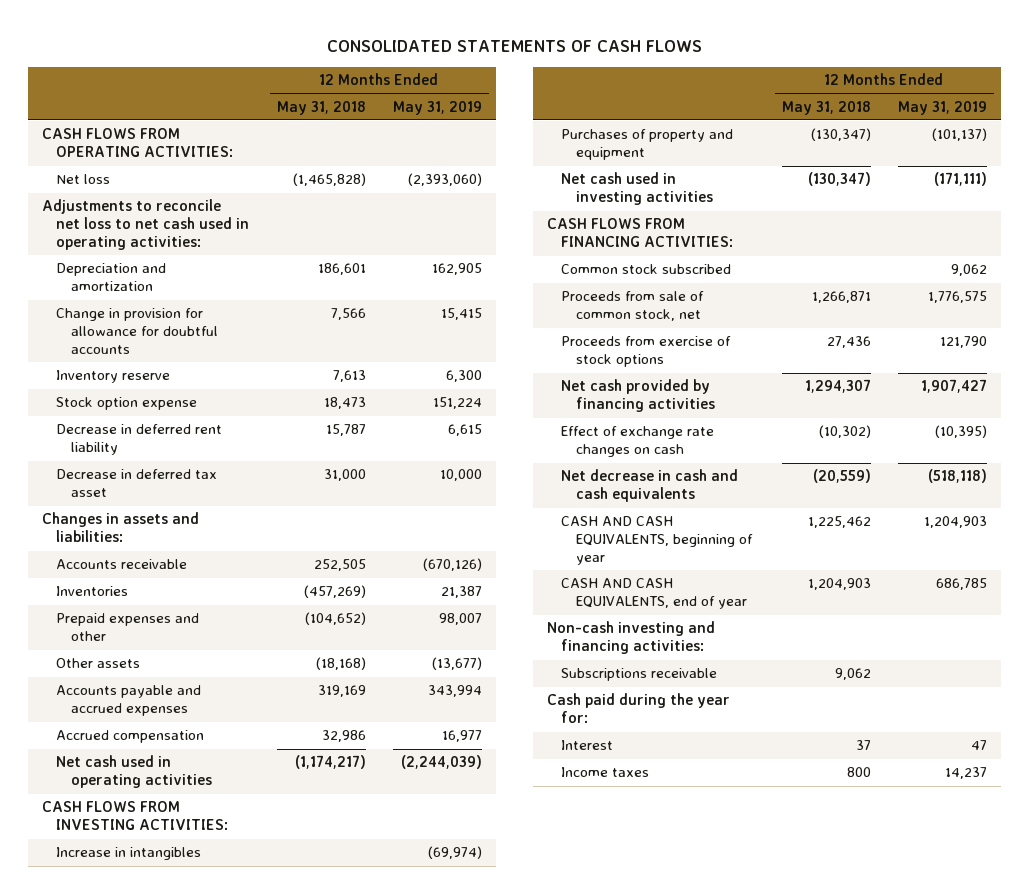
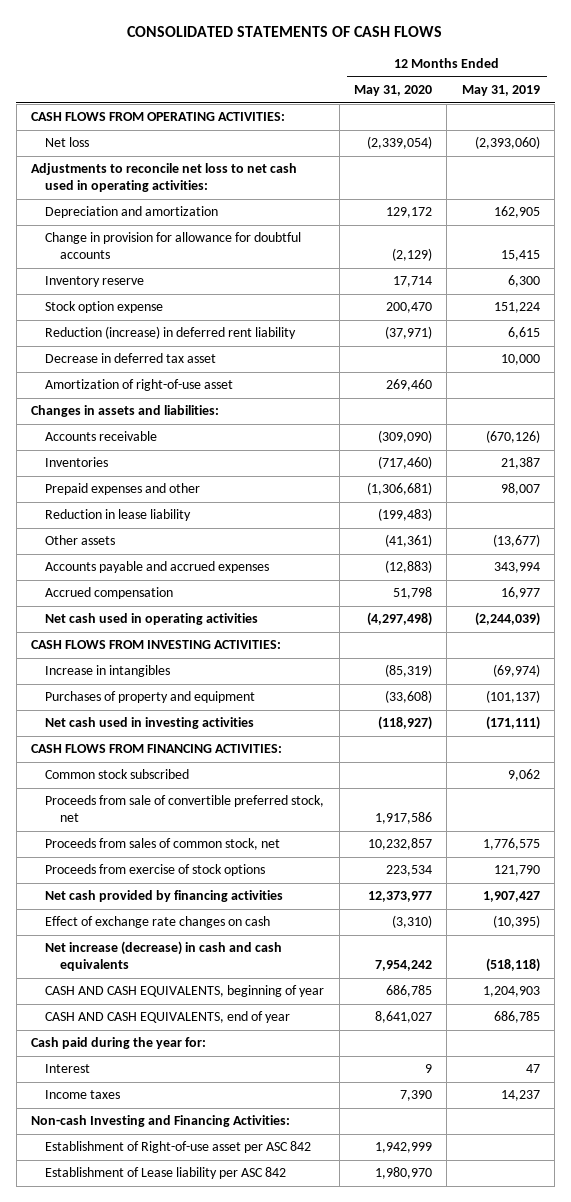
- | 12 Months Ended May 31, 2018 | 12 Months Ended May 31, 2019
+ | 12 Months Ended May 31, 2020 | 12 Months Ended May 31, 2019
- Decrease in deferred rent liability | 15,787 | 6,615
+ Reduction (increase) in deferred rent liability | (37,971) | 6,615
+ Amortization of right-of-use asset | 269,460 |
+ Reduction in lease liability | (199,483) |
- Proceeds from sale of common stock, net | 1,266,871 | 1,776,575
+ Proceeds from sale of convertible preferred stock, net | 1,917,586 |
+ Proceeds from sales of common stock, net | 10,232,857 | 1,776,575
- Net decrease in cash and cash equivalents | (20,559) | (518,118)
+ Net increase (decrease) in cash and cash equivalents | 7,954,242 | (518,118)
- Non-cash investing and financing activities:
- Subscriptions receivable | 9,062 |
+ Non-cash Investing and Financing Activities:
+ Establishment of Right-of-use asset per ASC 842 | 1,942,999 |
+ Establishment of Lease liability per ASC 842 | 1,980,970 |

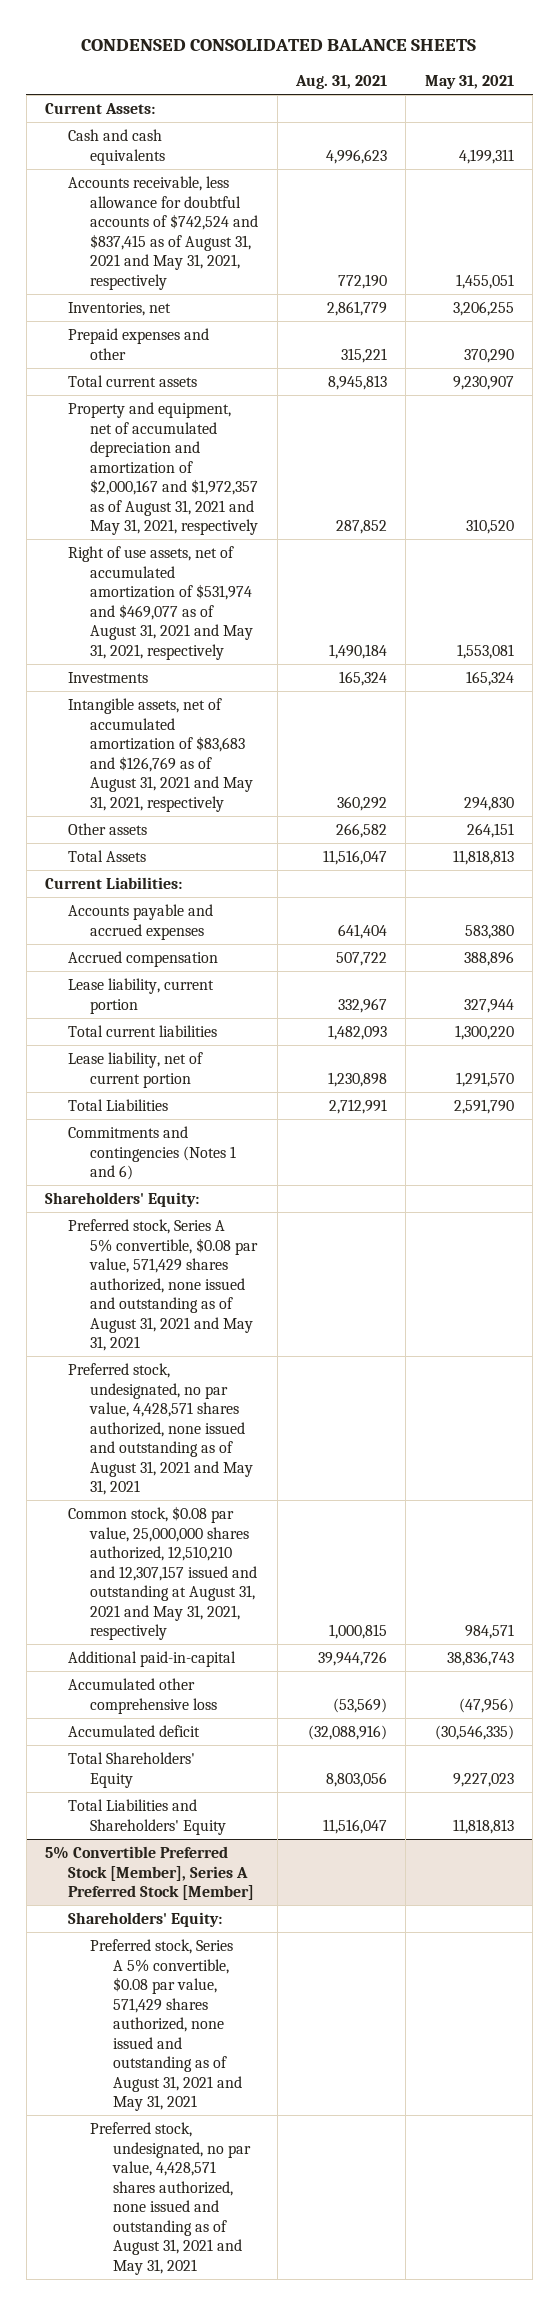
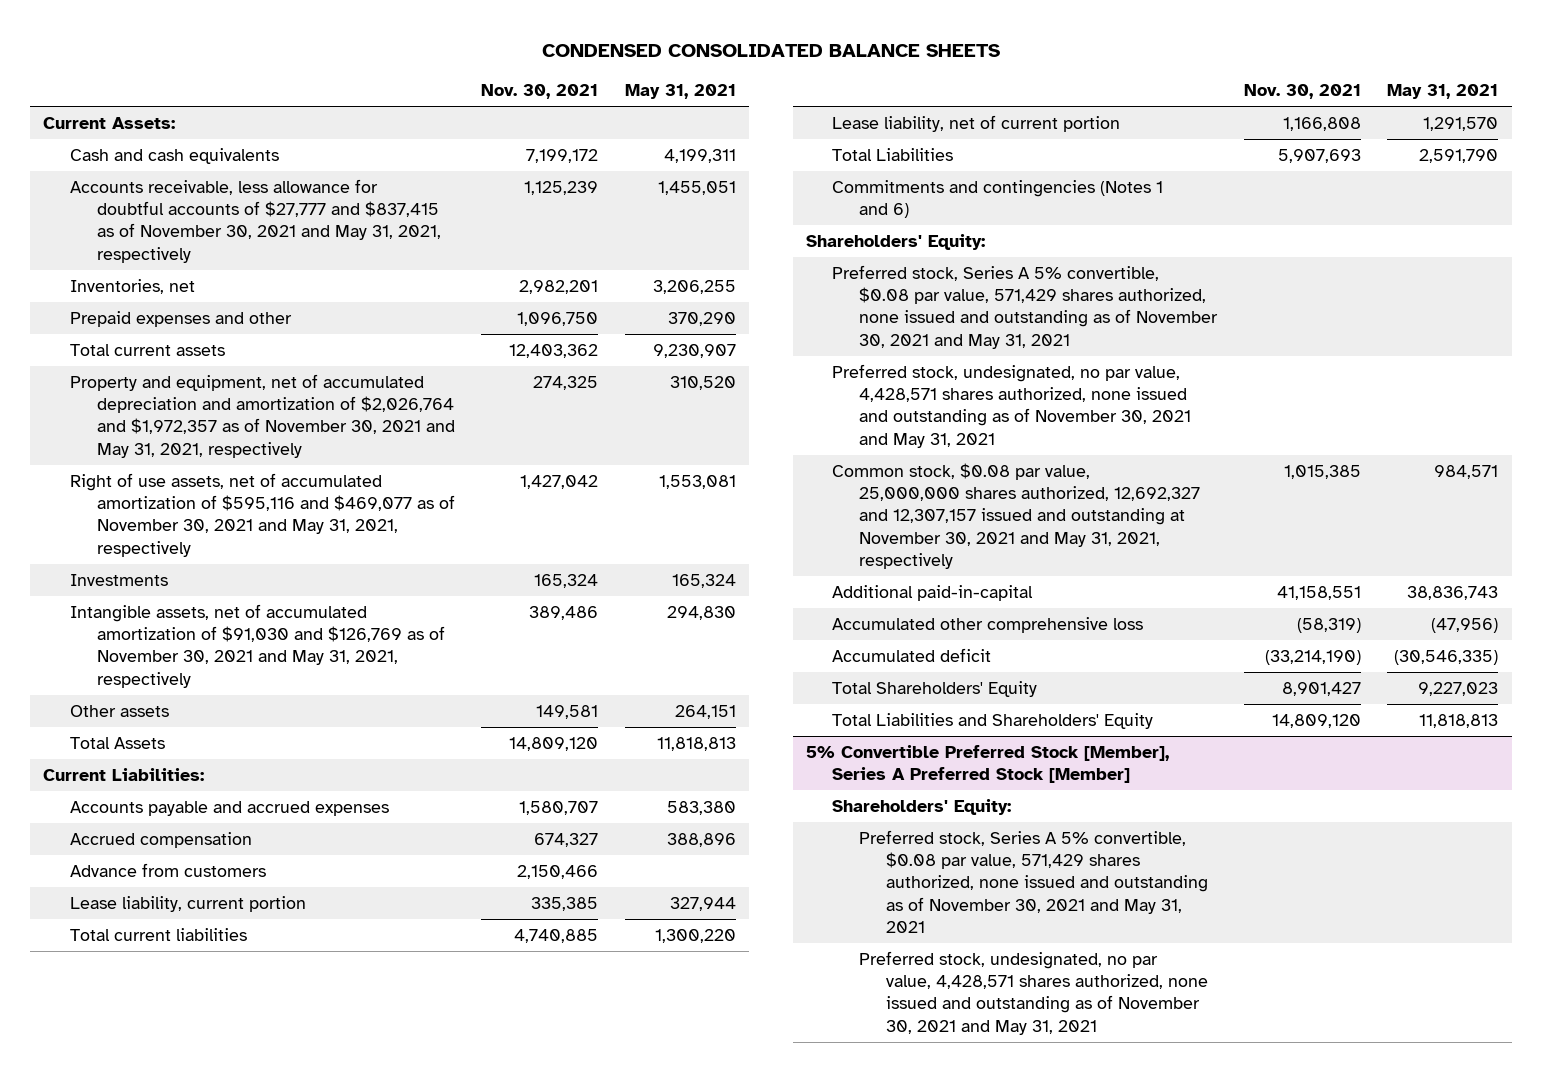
- | Aug. 31, 2021 | May 31, 2021
+ | Nov. 30, 2021 | May 31, 2021
- Accounts receivable, less allowance for doubtful accounts of $742,524 and $837,415 as of August 31, 2021 and May 31, 2021, respectively | 772,190 | 1,455,051
+ Accounts receivable, less allowance for doubtful accounts of $27,777 and $837,415 as of November 30, 2021 and May 31, 2021, respectively | 1,125,239 | 1,455,051
- Property and equipment, net of accumulated depreciation and amortization of $2,000,167 and $1,972,357 as of August 31, 2021 and May 31, 2021, respectively | 287,852 | 310,520
- Right of use assets, net of accumulated amortization of $531,974 and $469,077 as of August 31, 2021 and May 31, 2021, respectively | 1,490,184 | 1,553,081
+ Property and equipment, net of accumulated depreciation and amortization of $2,026,764 and $1,972,357 as of November 30, 2021 and May 31, 2021, respectively | 274,325 | 310,520
+ Right of use assets, net of accumulated amortization of $595,116 and $469,077 as of November 30, 2021 and May 31, 2021, respectively | 1,427,042 | 1,553,081
- Intangible assets, net of accumulated amortization of $83,683 and $126,769 as of August 31, 2021 and May 31, 2021, respectively | 360,292 | 294,830
+ Intangible assets, net of accumulated amortization of $91,030 and $126,769 as of November 30, 2021 and May 31, 2021, respectively | 389,486 | 294,830
+ Advance from customers | 2,150,466 |
- Preferred stock, Series A 5% convertible, $0.08 par value, 571,429 shares authorized, none issued and outstanding as of August 31, 2021 and May 31, 2021
- Preferred stock, undesignated, no par value, 4,428,571 shares authorized, none issued and outstanding as of August 31, 2021 and May 31, 2021
- Common stock, $0.08 par value, 25,000,000 shares authorized, 12,510,210 and 12,307,157 issued and outstanding at August 31, 2021 and May 31, 2021, respectively | 1,000,815 | 984,571
+ Preferred stock, Series A 5% convertible, $0.08 par value, 571,429 shares authorized, none issued and outstanding as of November 30, 2021 and May 31, 2021
+ Preferred stock, undesignated, no par value, 4,428,571 shares authorized, none issued and outstanding as of November 30, 2021 and May 31, 2021
+ Common stock, $0.08 par value, 25,000,000 shares authorized, 12,692,327 and 12,307,157 issued and outstanding at November 30, 2021 and May 31, 2021, respectively | 1,015,385 | 984,571
@ 5% Convertible Preferred Stock [Member], Series A Preferred Stock [Member]
- Preferred stock, Series A 5% convertible, $0.08 par value, 571,429 shares authorized, none issued and outstanding as of August 31, 2021 and May 31, 2021
- Preferred stock, undesignated, no par value, 4,428,571 shares authorized, none issued and outstanding as of August 31, 2021 and May 31, 2021
+ Preferred stock, Series A 5% convertible, $0.08 par value, 571,429 shares authorized, none issued and outstanding as of November 30, 2021 and May 31, 2021
+ Preferred stock, undesignated, no par value, 4,428,571 shares authorized, none issued and outstanding as of November 30, 2021 and May 31, 2021

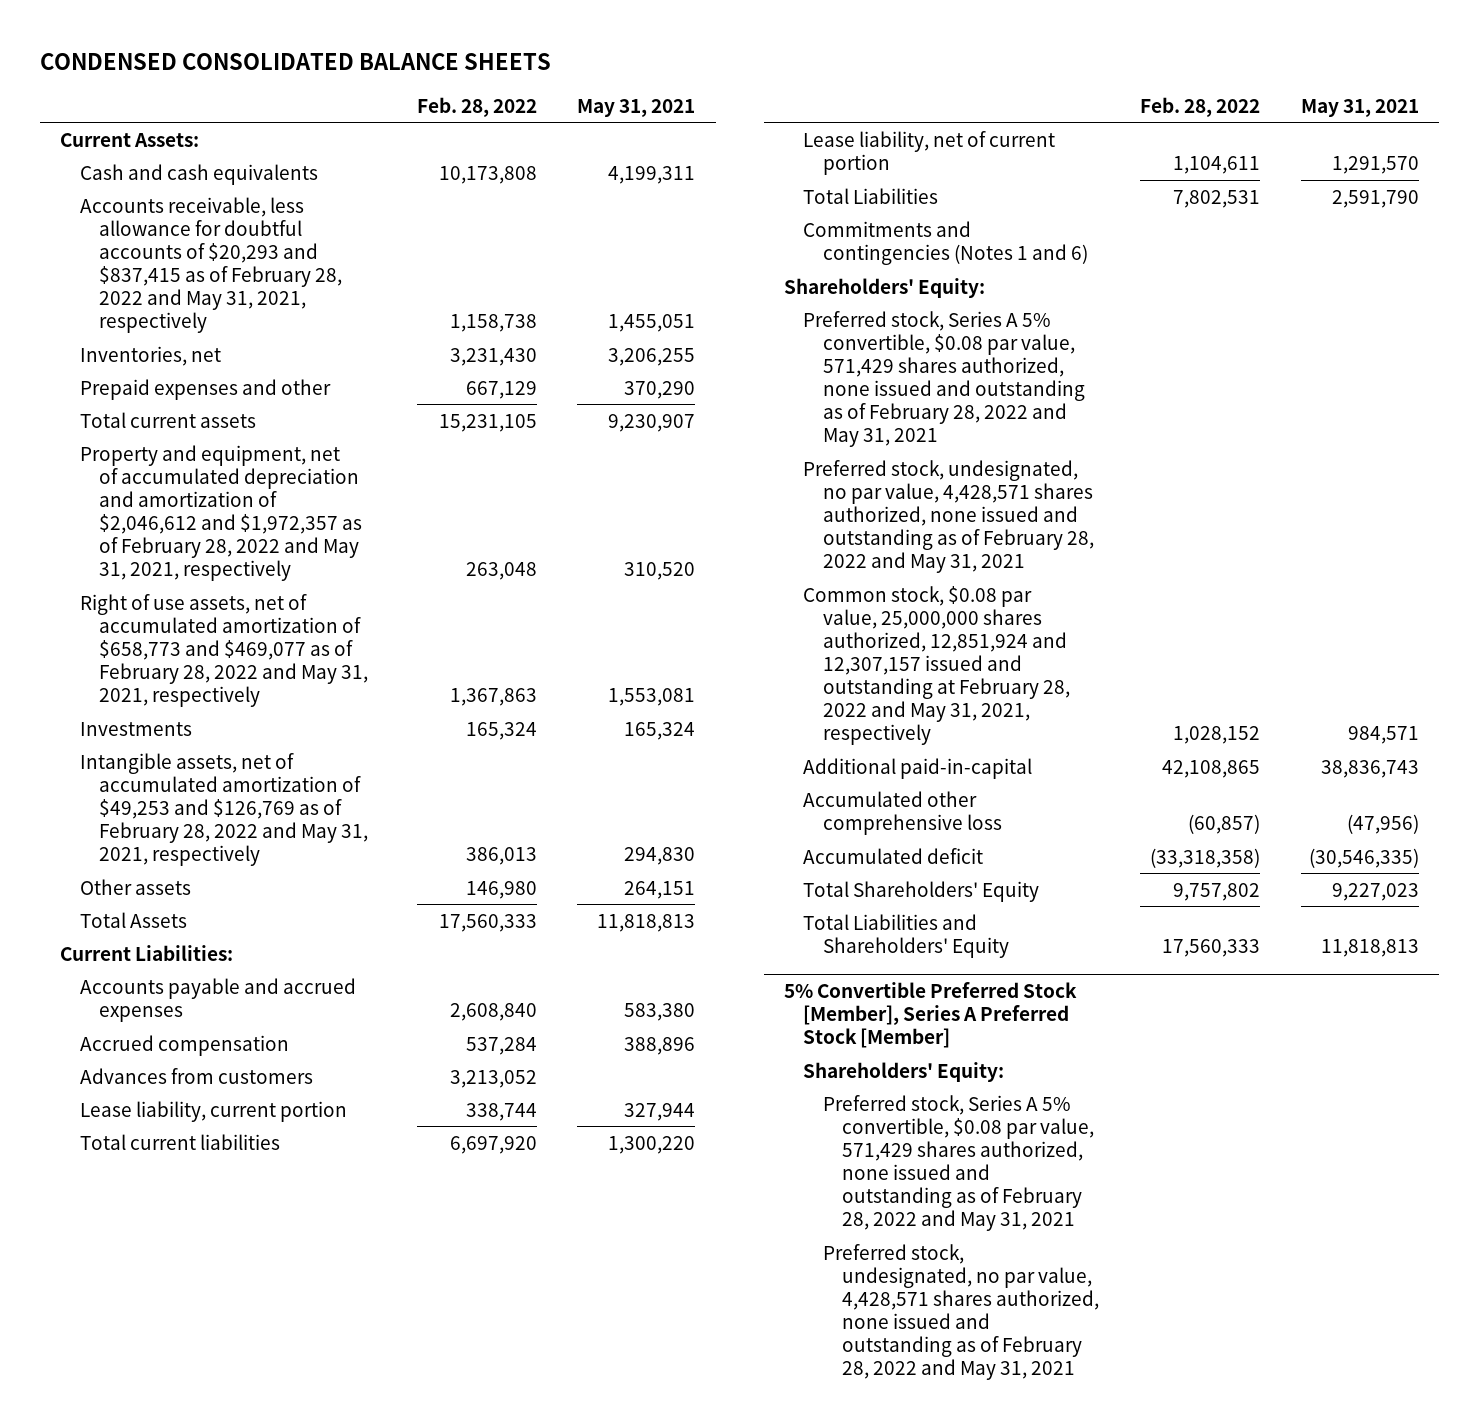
- | Nov. 30, 2021 | May 31, 2021
+ | Feb. 28, 2022 | May 31, 2021
- Accounts receivable, less allowance for doubtful accounts of $27,777 and $837,415 as of November 30, 2021 and May 31, 2021, respectively | 1,125,239 | 1,455,051
+ Accounts receivable, less allowance for doubtful accounts of $20,293 and $837,415 as of February 28, 2022 and May 31, 2021, respectively | 1,158,738 | 1,455,051
- Property and equipment, net of accumulated depreciation and amortization of $2,026,764 and $1,972,357 as of November 30, 2021 and May 31, 2021, respectively | 274,325 | 310,520
- Right of use assets, net of accumulated amortization of $595,116 and $469,077 as of November 30, 2021 and May 31, 2021, respectively | 1,427,042 | 1,553,081
+ Property and equipment, net of accumulated depreciation and amortization of $2,046,612 and $1,972,357 as of February 28, 2022 and May 31, 2021, respectively | 263,048 | 310,520
+ Right of use assets, net of accumulated amortization of $658,773 and $469,077 as of February 28, 2022 and May 31, 2021, respectively | 1,367,863 | 1,553,081
- Intangible assets, net of accumulated amortization of $91,030 and $126,769 as of November 30, 2021 and May 31, 2021, respectively | 389,486 | 294,830
+ Intangible assets, net of accumulated amortization of $49,253 and $126,769 as of February 28, 2022 and May 31, 2021, respectively | 386,013 | 294,830
- Advance from customers | 2,150,466 |
+ Advances from customers | 3,213,052 |
- Preferred stock, Series A 5% convertible, $0.08 par value, 571,429 shares authorized, none issued and outstanding as of November 30, 2021 and May 31, 2021
- Preferred stock, undesignated, no par value, 4,428,571 shares authorized, none issued and outstanding as of November 30, 2021 and May 31, 2021
- Common stock, $0.08 par value, 25,000,000 shares authorized, 12,692,327 and 12,307,157 issued and outstanding at November 30, 2021 and May 31, 2021, respectively | 1,015,385 | 984,571
+ Preferred stock, Series A 5% convertible, $0.08 par value, 571,429 shares authorized, none issued and outstanding as of February 28, 2022 and May 31, 2021
+ Preferred stock, undesignated, no par value, 4,428,571 shares authorized, none issued and outstanding as of February 28, 2022 and May 31, 2021
+ Common stock, $0.08 par value, 25,000,000 shares authorized, 12,851,924 and 12,307,157 issued and outstanding at February 28, 2022 and May 31, 2021, respectively | 1,028,152 | 984,571
@ 5% Convertible Preferred Stock [Member], Series A Preferred Stock [Member]
- Preferred stock, Series A 5% convertible, $0.08 par value, 571,429 shares authorized, none issued and outstanding as of November 30, 2021 and May 31, 2021
- Preferred stock, undesignated, no par value, 4,428,571 shares authorized, none issued and outstanding as of November 30, 2021 and May 31, 2021
+ Preferred stock, Series A 5% convertible, $0.08 par value, 571,429 shares authorized, none issued and outstanding as of February 28, 2022 and May 31, 2021
+ Preferred stock, undesignated, no par value, 4,428,571 shares authorized, none issued and outstanding as of February 28, 2022 and May 31, 2021

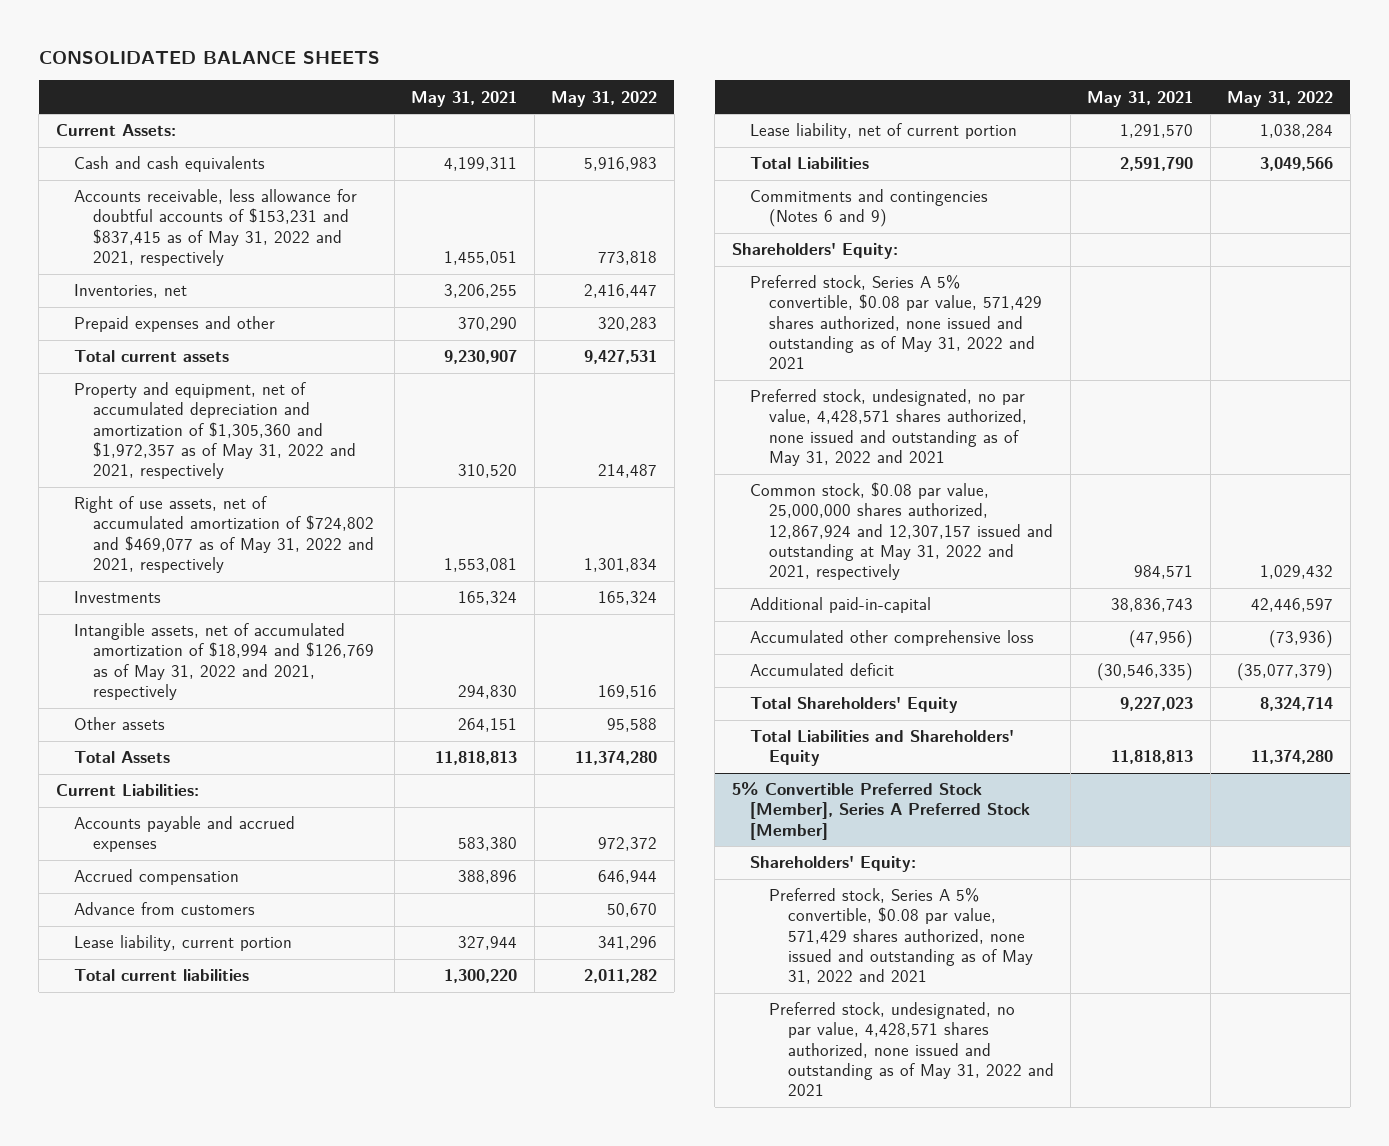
- CONDENSED CONSOLIDATED BALANCE SHEETS
+ CONSOLIDATED BALANCE SHEETS
- | Feb. 28, 2022 | May 31, 2021
+ | May 31, 2021 | May 31, 2022
- Accounts receivable, less allowance for doubtful accounts of $20,293 and $837,415 as of February 28, 2022 and May 31, 2021, respectively | 1,158,738 | 1,455,051
+ Accounts receivable, less allowance for doubtful accounts of $153,231 and $837,415 as of May 31, 2022 and 2021, respectively | 1,455,051 | 773,818
- Property and equipment, net of accumulated depreciation and amortization of $2,046,612 and $1,972,357 as of February 28, 2022 and May 31, 2021, respectively | 263,048 | 310,520
- Right of use assets, net of accumulated amortization of $658,773 and $469,077 as of February 28, 2022 and May 31, 2021, respectively | 1,367,863 | 1,553,081
+ Property and equipment, net of accumulated depreciation and amortization of $1,305,360 and $1,972,357 as of May 31, 2022 and 2021, respectively | 310,520 | 214,487
+ Right of use assets, net of accumulated amortization of $724,802 and $469,077 as of May 31, 2022 and 2021, respectively | 1,553,081 | 1,301,834
- Intangible assets, net of accumulated amortization of $49,253 and $126,769 as of February 28, 2022 and May 31, 2021, respectively | 386,013 | 294,830
+ Intangible assets, net of accumulated amortization of $18,994 and $126,769 as of May 31, 2022 and 2021, respectively | 294,830 | 169,516
- Advances from customers | 3,213,052 |
+ Advance from customers | | 50,670
- Commitments and contingencies (Notes 1 and 6)
+ Commitments and contingencies (Notes 6 and 9)
- Preferred stock, Series A 5% convertible, $0.08 par value, 571,429 shares authorized, none issued and outstanding as of February 28, 2022 and May 31, 2021
- Preferred stock, undesignated, no par value, 4,428,571 shares authorized, none issued and outstanding as of February 28, 2022 and May 31, 2021
- Common stock, $0.08 par value, 25,000,000 shares authorized, 12,851,924 and 12,307,157 issued and outstanding at February 28, 2022 and May 31, 2021, respectively | 1,028,152 | 984,571
+ Preferred stock, Series A 5% convertible, $0.08 par value, 571,429 shares authorized, none issued and outstanding as of May 31, 2022 and 2021
+ Preferred stock, undesignated, no par value, 4,428,571 shares authorized, none issued and outstanding as of May 31, 2022 and 2021
+ Common stock, $0.08 par value, 25,000,000 shares authorized, 12,867,924 and 12,307,157 issued and outstanding at May 31, 2022 and 2021, respectively | 984,571 | 1,029,432
@ 5% Convertible Preferred Stock [Member], Series A Preferred Stock [Member]
- Preferred stock, Series A 5% convertible, $0.08 par value, 571,429 shares authorized, none issued and outstanding as of February 28, 2022 and May 31, 2021
- Preferred stock, undesignated, no par value, 4,428,571 shares authorized, none issued and outstanding as of February 28, 2022 and May 31, 2021
+ Preferred stock, Series A 5% convertible, $0.08 par value, 571,429 shares authorized, none issued and outstanding as of May 31, 2022 and 2021
+ Preferred stock, undesignated, no par value, 4,428,571 shares authorized, none issued and outstanding as of May 31, 2022 and 2021

